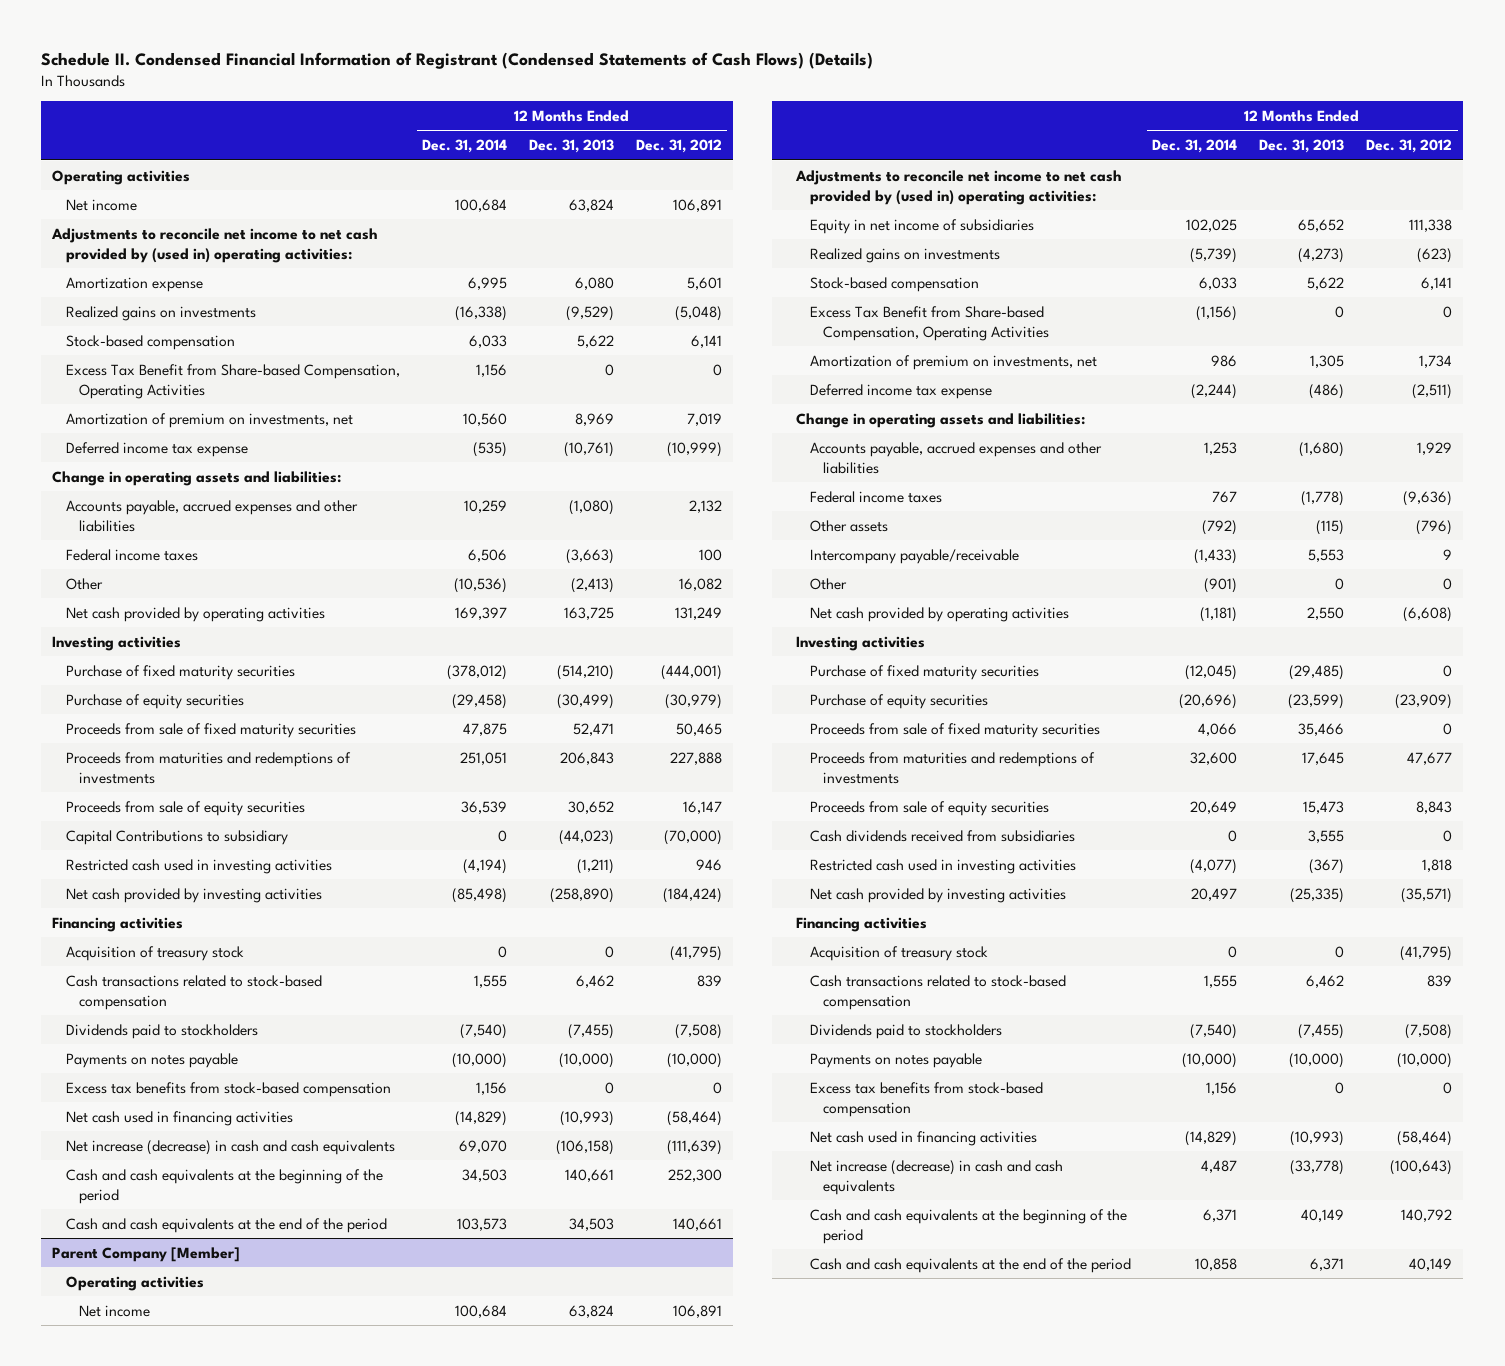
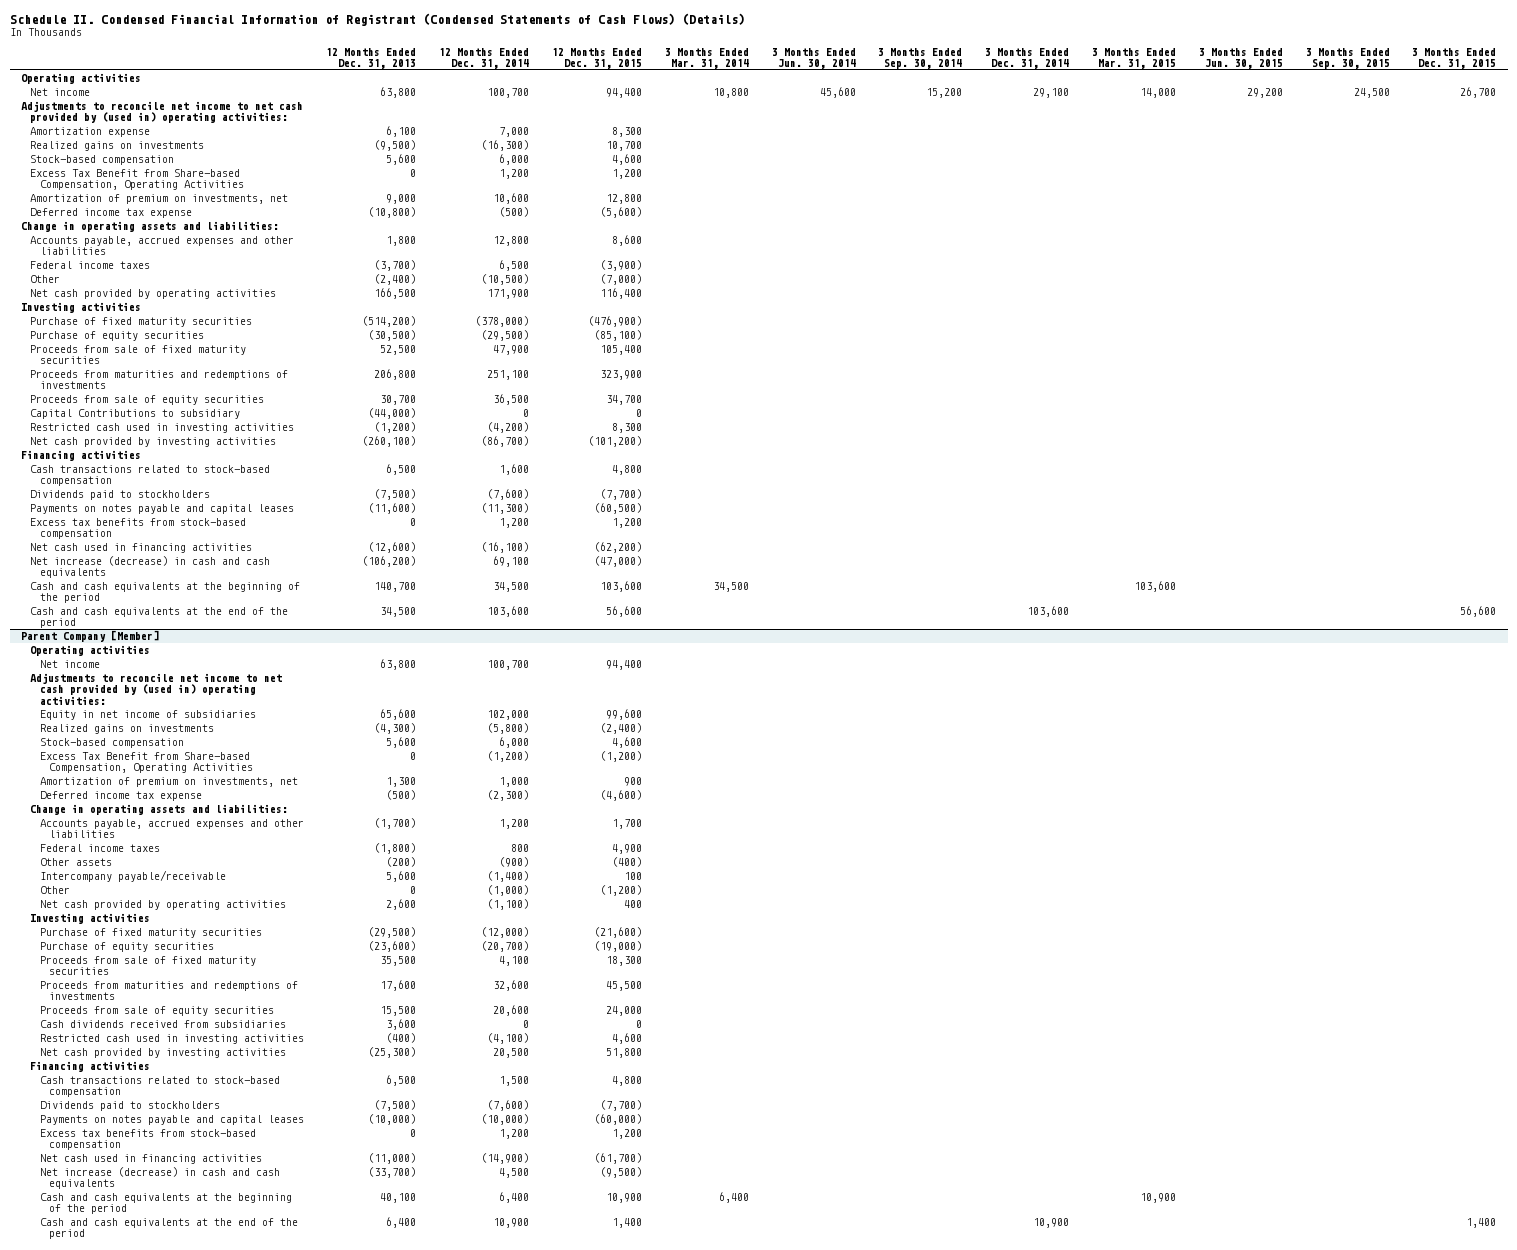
- | 12 Months Ended Dec. 31, 2014 | 12 Months Ended Dec. 31, 2013 | 12 Months Ended Dec. 31, 2012
+ | 12 Months Ended Dec. 31, 2013 | 12 Months Ended Dec. 31, 2014 | 12 Months Ended Dec. 31, 2015 | 3 Months Ended Mar. 31, 2014 | 3 Months Ended Jun. 30, 2014 | 3 Months Ended Sep. 30, 2014 | 3 Months Ended Dec. 31, 2014 | 3 Months Ended Mar. 31, 2015 | 3 Months Ended Jun. 30, 2015 | 3 Months Ended Sep. 30, 2015 | 3 Months Ended Dec. 31, 2015
- Net income | 100,684 | 63,824 | 106,891
+ Net income | 63,800 | 100,700 | 94,400 | 10,800 | 45,600 | 15,200 | 29,100 | 14,000 | 29,200 | 24,500 | 26,700
- Amortization expense | 6,995 | 6,080 | 5,601
- Realized gains on investments | (16,338) | (9,529) | (5,048)
- Stock-based compensation | 6,033 | 5,622 | 6,141
- Excess Tax Benefit from Share-based Compensation, Operating Activities | 1,156 | 0 | 0
- Amortization of premium on investments, net | 10,560 | 8,969 | 7,019
- Deferred income tax expense | (535) | (10,761) | (10,999)
+ Amortization expense | 6,100 | 7,000 | 8,300 | | | | | | | |
+ Realized gains on investments | (9,500) | (16,300) | 10,700 | | | | | | | |
+ Stock-based compensation | 5,600 | 6,000 | 4,600 | | | | | | | |
+ Excess Tax Benefit from Share-based Compensation, Operating Activities | 0 | 1,200 | 1,200 | | | | | | | |
+ Amortization of premium on investments, net | 9,000 | 10,600 | 12,800 | | | | | | | |
+ Deferred income tax expense | (10,800) | (500) | (5,600) | | | | | | | |
- Accounts payable, accrued expenses and other liabilities | 10,259 | (1,080) | 2,132
- Federal income taxes | 6,506 | (3,663) | 100
- Other | (10,536) | (2,413) | 16,082
- Net cash provided by operating activities | 169,397 | 163,725 | 131,249
+ Accounts payable, accrued expenses and other liabilities | 1,800 | 12,800 | 8,600 | | | | | | | |
+ Federal income taxes | (3,700) | 6,500 | (3,900) | | | | | | | |
+ Other | (2,400) | (10,500) | (7,000) | | | | | | | |
+ Net cash provided by operating activities | 166,500 | 171,900 | 116,400 | | | | | | | |
- Purchase of fixed maturity securities | (378,012) | (514,210) | (444,001)
- Purchase of equity securities | (29,458) | (30,499) | (30,979)
- Proceeds from sale of fixed maturity securities | 47,875 | 52,471 | 50,465
- Proceeds from maturities and redemptions of investments | 251,051 | 206,843 | 227,888
- Proceeds from sale of equity securities | 36,539 | 30,652 | 16,147
- Capital Contributions to subsidiary | 0 | (44,023) | (70,000)
- Restricted cash used in investing activities | (4,194) | (1,211) | 946
- Net cash provided by investing activities | (85,498) | (258,890) | (184,424)
+ Purchase of fixed maturity securities | (514,200) | (378,000) | (476,900) | | | | | | | |
+ Purchase of equity securities | (30,500) | (29,500) | (85,100) | | | | | | | |
+ Proceeds from sale of fixed maturity securities | 52,500 | 47,900 | 105,400 | | | | | | | |
+ Proceeds from maturities and redemptions of investments | 206,800 | 251,100 | 323,900 | | | | | | | |
+ Proceeds from sale of equity securities | 30,700 | 36,500 | 34,700 | | | | | | | |
+ Capital Contributions to subsidiary | (44,000) | 0 | 0 | | | | | | | |
+ Restricted cash used in investing activities | (1,200) | (4,200) | 8,300 | | | | | | | |
+ Net cash provided by investing activities | (260,100) | (86,700) | (101,200) | | | | | | | |
- Acquisition of treasury stock | 0 | 0 | (41,795)
- Cash transactions related to stock-based compensation | 1,555 | 6,462 | 839
- Dividends paid to stockholders | (7,540) | (7,455) | (7,508)
- Payments on notes payable | (10,000) | (10,000) | (10,000)
- Excess tax benefits from stock-based compensation | 1,156 | 0 | 0
- Net cash used in financing activities | (14,829) | (10,993) | (58,464)
- Net increase (decrease) in cash and cash equivalents | 69,070 | (106,158) | (111,639)
- Cash and cash equivalents at the beginning of the period | 34,503 | 140,661 | 252,300
- Cash and cash equivalents at the end of the period | 103,573 | 34,503 | 140,661
+ Cash transactions related to stock-based compensation | 6,500 | 1,600 | 4,800 | | | | | | | |
+ Dividends paid to stockholders | (7,500) | (7,600) | (7,700) | | | | | | | |
+ Payments on notes payable and capital leases | (11,600) | (11,300) | (60,500) | | | | | | | |
+ Excess tax benefits from stock-based compensation | 0 | 1,200 | 1,200 | | | | | | | |
+ Net cash used in financing activities | (12,600) | (16,100) | (62,200) | | | | | | | |
+ Net increase (decrease) in cash and cash equivalents | (106,200) | 69,100 | (47,000) | | | | | | | |
+ Cash and cash equivalents at the beginning of the period | 140,700 | 34,500 | 103,600 | 34,500 | | | | 103,600 | | |
+ Cash and cash equivalents at the end of the period | 34,500 | 103,600 | 56,600 | | | | 103,600 | | | | 56,600
@ Parent Company [Member]
- Net income | 100,684 | 63,824 | 106,891
+ Net income | 63,800 | 100,700 | 94,400 | | | | | | | |
- Equity in net income of subsidiaries | 102,025 | 65,652 | 111,338
- Realized gains on investments | (5,739) | (4,273) | (623)
- Stock-based compensation | 6,033 | 5,622 | 6,141
- Excess Tax Benefit from Share-based Compensation, Operating Activities | (1,156) | 0 | 0
- Amortization of premium on investments, net | 986 | 1,305 | 1,734
- Deferred income tax expense | (2,244) | (486) | (2,511)
+ Equity in net income of subsidiaries | 65,600 | 102,000 | 99,600 | | | | | | | |
+ Realized gains on investments | (4,300) | (5,800) | (2,400) | | | | | | | |
+ Stock-based compensation | 5,600 | 6,000 | 4,600 | | | | | | | |
+ Excess Tax Benefit from Share-based Compensation, Operating Activities | 0 | (1,200) | (1,200) | | | | | | | |
+ Amortization of premium on investments, net | 1,300 | 1,000 | 900 | | | | | | | |
+ Deferred income tax expense | (500) | (2,300) | (4,600) | | | | | | | |
- Accounts payable, accrued expenses and other liabilities | 1,253 | (1,680) | 1,929
- Federal income taxes | 767 | (1,778) | (9,636)
- Other assets | (792) | (115) | (796)
- Intercompany payable/receivable | (1,433) | 5,553 | 9
- Other | (901) | 0 | 0
- Net cash provided by operating activities | (1,181) | 2,550 | (6,608)
+ Accounts payable, accrued expenses and other liabilities | (1,700) | 1,200 | 1,700 | | | | | | | |
+ Federal income taxes | (1,800) | 800 | 4,900 | | | | | | | |
+ Other assets | (200) | (900) | (400) | | | | | | | |
+ Intercompany payable/receivable | 5,600 | (1,400) | 100 | | | | | | | |
+ Other | 0 | (1,000) | (1,200) | | | | | | | |
+ Net cash provided by operating activities | 2,600 | (1,100) | 400 | | | | | | | |
- Purchase of fixed maturity securities | (12,045) | (29,485) | 0
- Purchase of equity securities | (20,696) | (23,599) | (23,909)
- Proceeds from sale of fixed maturity securities | 4,066 | 35,466 | 0
- Proceeds from maturities and redemptions of investments | 32,600 | 17,645 | 47,677
- Proceeds from sale of equity securities | 20,649 | 15,473 | 8,843
- Cash dividends received from subsidiaries | 0 | 3,555 | 0
- Restricted cash used in investing activities | (4,077) | (367) | 1,818
- Net cash provided by investing activities | 20,497 | (25,335) | (35,571)
+ Purchase of fixed maturity securities | (29,500) | (12,000) | (21,600) | | | | | | | |
+ Purchase of equity securities | (23,600) | (20,700) | (19,000) | | | | | | | |
+ Proceeds from sale of fixed maturity securities | 35,500 | 4,100 | 18,300 | | | | | | | |
+ Proceeds from maturities and redemptions of investments | 17,600 | 32,600 | 45,500 | | | | | | | |
+ Proceeds from sale of equity securities | 15,500 | 20,600 | 24,000 | | | | | | | |
+ Cash dividends received from subsidiaries | 3,600 | 0 | 0 | | | | | | | |
+ Restricted cash used in investing activities | (400) | (4,100) | 4,600 | | | | | | | |
+ Net cash provided by investing activities | (25,300) | 20,500 | 51,800 | | | | | | | |
- Acquisition of treasury stock | 0 | 0 | (41,795)
- Cash transactions related to stock-based compensation | 1,555 | 6,462 | 839
- Dividends paid to stockholders | (7,540) | (7,455) | (7,508)
- Payments on notes payable | (10,000) | (10,000) | (10,000)
- Excess tax benefits from stock-based compensation | 1,156 | 0 | 0
- Net cash used in financing activities | (14,829) | (10,993) | (58,464)
- Net increase (decrease) in cash and cash equivalents | 4,487 | (33,778) | (100,643)
- Cash and cash equivalents at the beginning of the period | 6,371 | 40,149 | 140,792
- Cash and cash equivalents at the end of the period | 10,858 | 6,371 | 40,149
+ Cash transactions related to stock-based compensation | 6,500 | 1,500 | 4,800 | | | | | | | |
+ Dividends paid to stockholders | (7,500) | (7,600) | (7,700) | | | | | | | |
+ Payments on notes payable and capital leases | (10,000) | (10,000) | (60,000) | | | | | | | |
+ Excess tax benefits from stock-based compensation | 0 | 1,200 | 1,200 | | | | | | | |
+ Net cash used in financing activities | (11,000) | (14,900) | (61,700) | | | | | | | |
+ Net increase (decrease) in cash and cash equivalents | (33,700) | 4,500 | (9,500) | | | | | | | |
+ Cash and cash equivalents at the beginning of the period | 40,100 | 6,400 | 10,900 | 6,400 | | | | 10,900 | | |
+ Cash and cash equivalents at the end of the period | 6,400 | 10,900 | 1,400 | | | | 10,900 | | | | 1,400

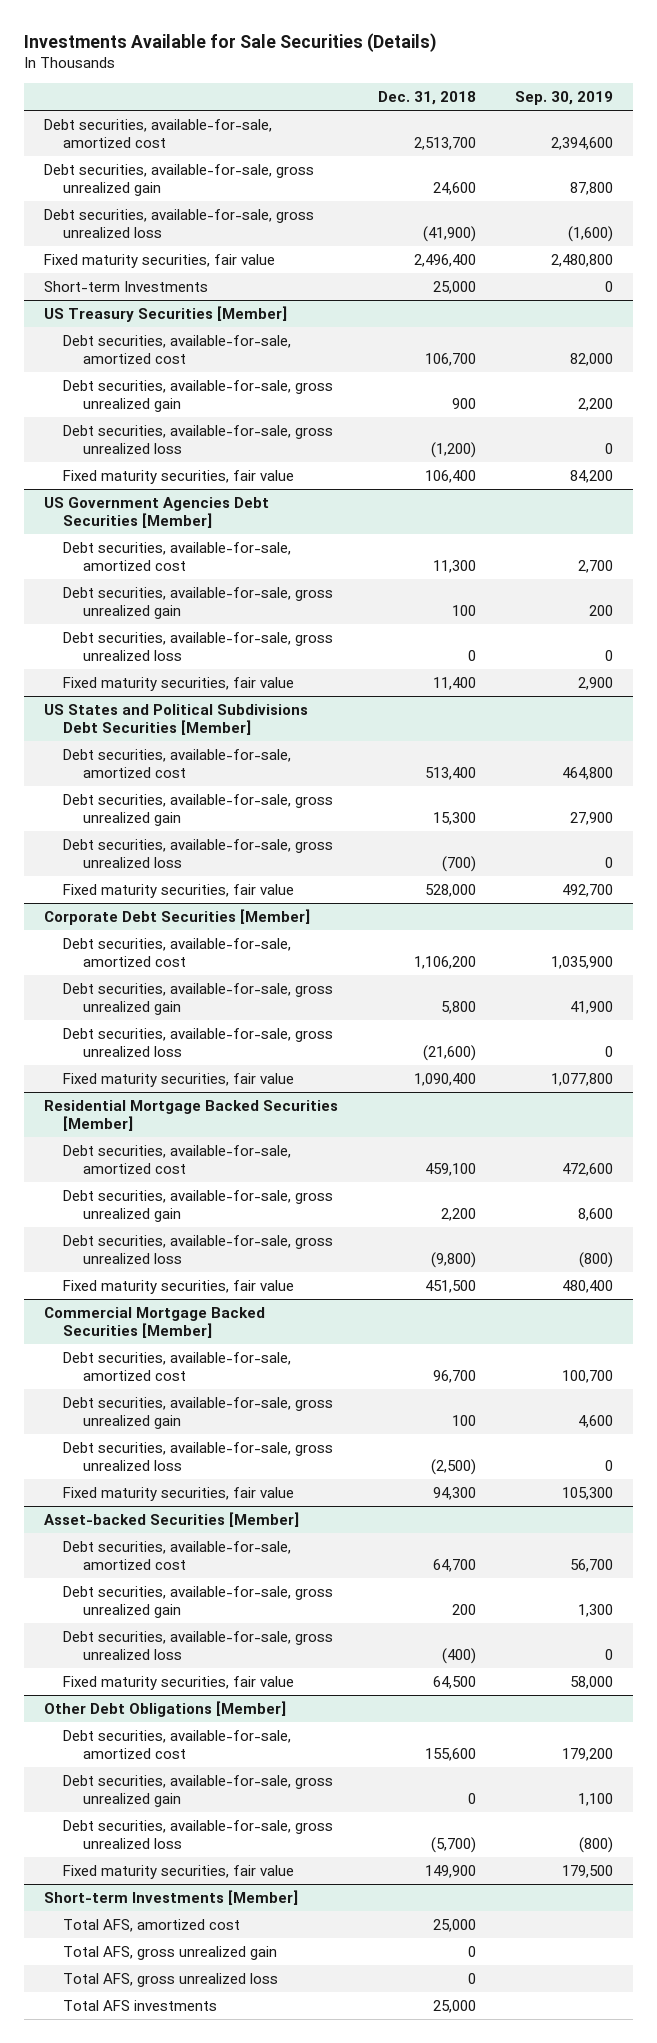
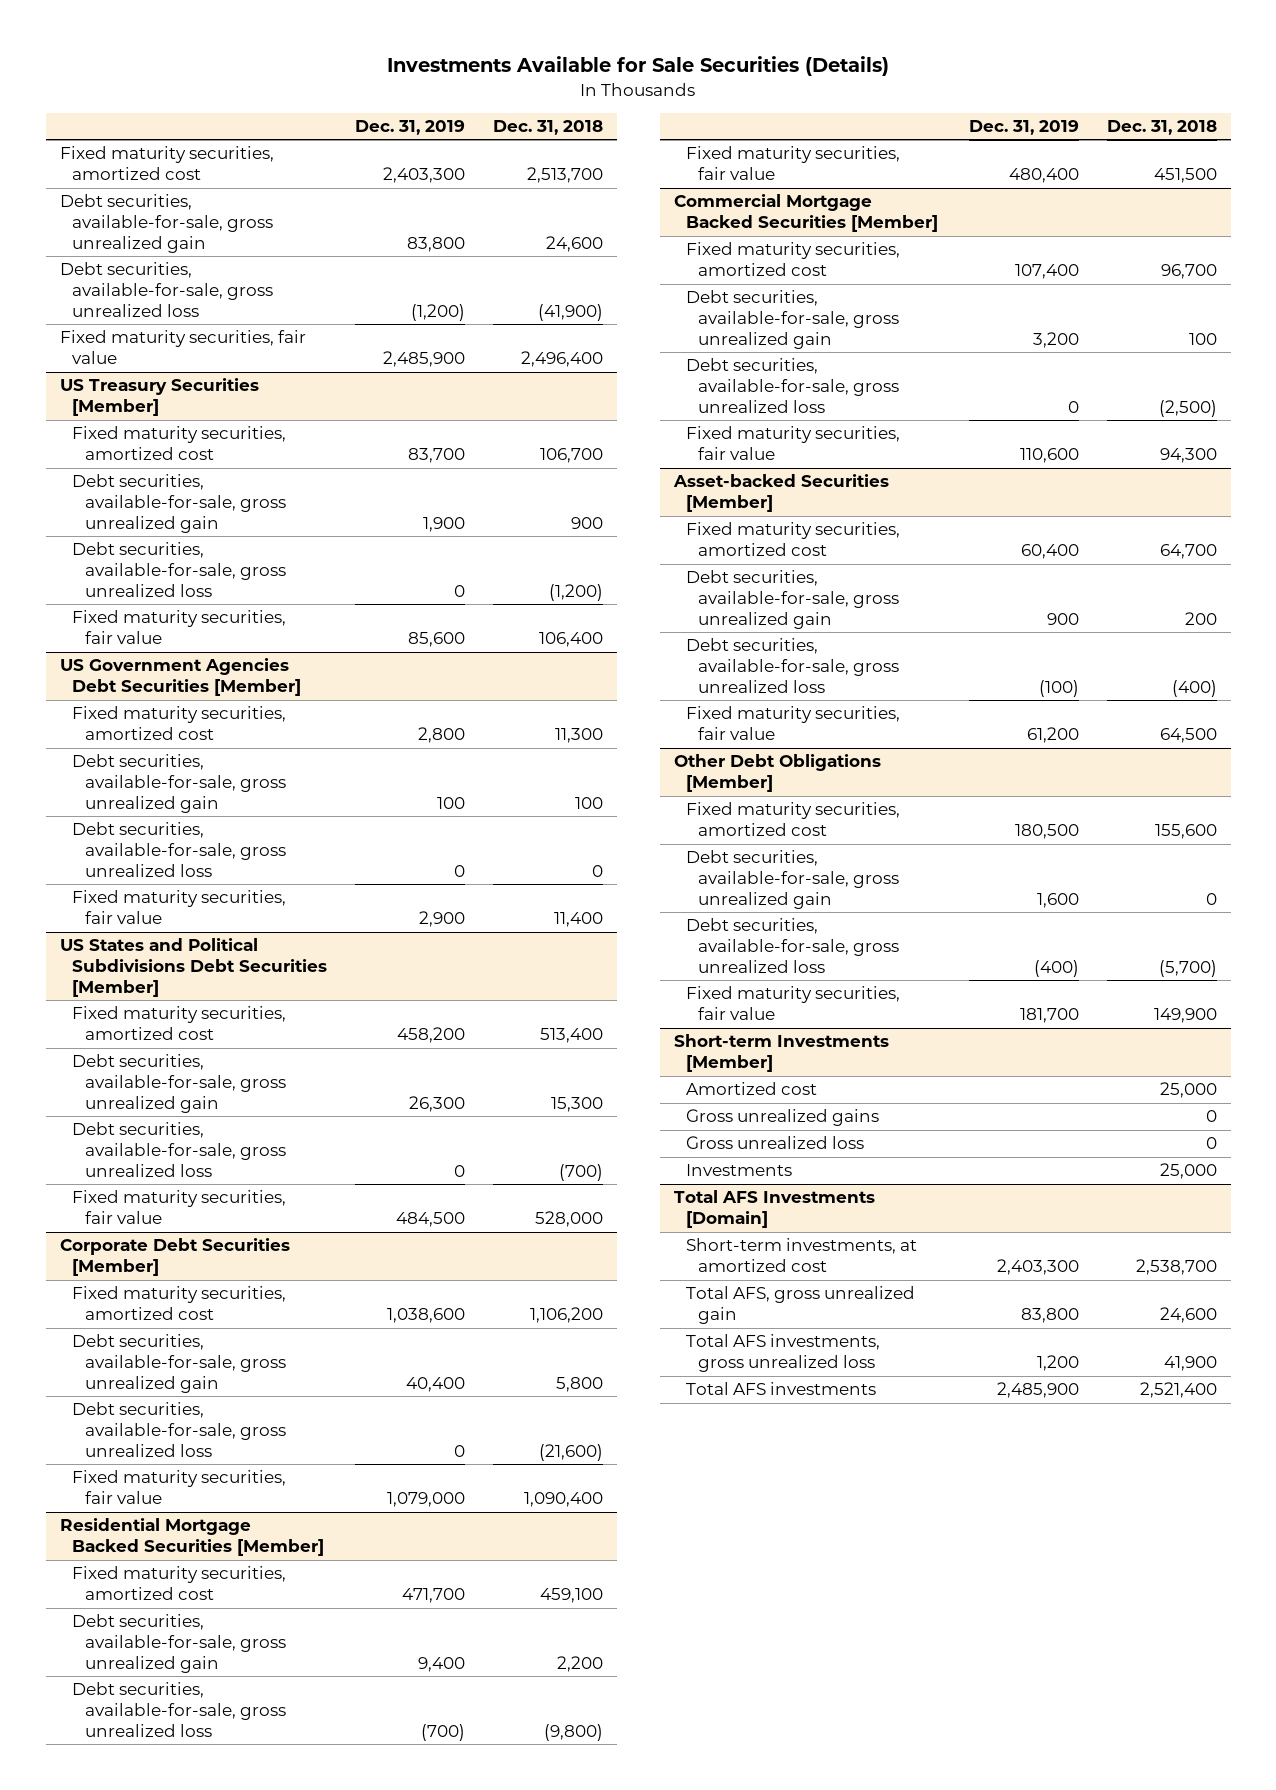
- | Dec. 31, 2018 | Sep. 30, 2019
+ | Dec. 31, 2019 | Dec. 31, 2018
- Debt securities, available-for-sale, amortized cost | 2,513,700 | 2,394,600
+ Fixed maturity securities, amortized cost | 2,403,300 | 2,513,700
- Short-term Investments | 25,000 | 0
@ US Treasury Securities [Member]
- Debt securities, available-for-sale, amortized cost | 106,700 | 82,000
+ Fixed maturity securities, amortized cost | 83,700 | 106,700
@ US Government Agencies Debt Securities [Member]
- Debt securities, available-for-sale, amortized cost | 11,300 | 2,700
+ Fixed maturity securities, amortized cost | 2,800 | 11,300
@ US States and Political Subdivisions Debt Securities [Member]
- Debt securities, available-for-sale, amortized cost | 513,400 | 464,800
+ Fixed maturity securities, amortized cost | 458,200 | 513,400
@ Corporate Debt Securities [Member]
- Debt securities, available-for-sale, amortized cost | 1,106,200 | 1,035,900
+ Fixed maturity securities, amortized cost | 1,038,600 | 1,106,200
@ Residential Mortgage Backed Securities [Member]
- Debt securities, available-for-sale, amortized cost | 459,100 | 472,600
+ Fixed maturity securities, amortized cost | 471,700 | 459,100
@ Commercial Mortgage Backed Securities [Member]
- Debt securities, available-for-sale, amortized cost | 96,700 | 100,700
+ Fixed maturity securities, amortized cost | 107,400 | 96,700
@ Asset-backed Securities [Member]
- Debt securities, available-for-sale, amortized cost | 64,700 | 56,700
+ Fixed maturity securities, amortized cost | 60,400 | 64,700
@ Other Debt Obligations [Member]
- Debt securities, available-for-sale, amortized cost | 155,600 | 179,200
+ Fixed maturity securities, amortized cost | 180,500 | 155,600
@ Short-term Investments [Member]
- Total AFS, amortized cost | 25,000 |
- Total AFS, gross unrealized gain | 0 |
- Total AFS, gross unrealized loss | 0 |
- Total AFS investments | 25,000 |
+ Amortized cost | | 25,000
+ Gross unrealized gains | | 0
+ Gross unrealized loss | | 0
+ Investments | | 25,000
+ Total AFS Investments [Domain]
+ Short-term investments, at amortized cost | 2,403,300 | 2,538,700
+ Total AFS, gross unrealized gain | 83,800 | 24,600
+ Total AFS investments, gross unrealized loss | 1,200 | 41,900
+ Total AFS investments | 2,485,900 | 2,521,400

